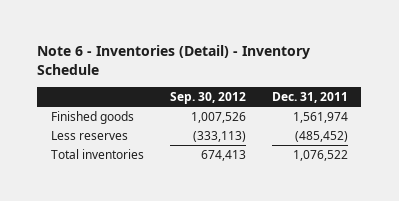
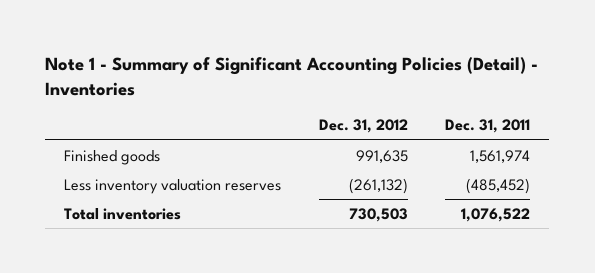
- Note 6 - Inventories (Detail) - Inventory Schedule
+ Note 1 - Summary of Significant Accounting Policies (Detail) - Inventories
- | Sep. 30, 2012 | Dec. 31, 2011
+ | Dec. 31, 2012 | Dec. 31, 2011
- Less reserves | (333,113) | (485,452)
+ Less inventory valuation reserves | (261,132) | (485,452)

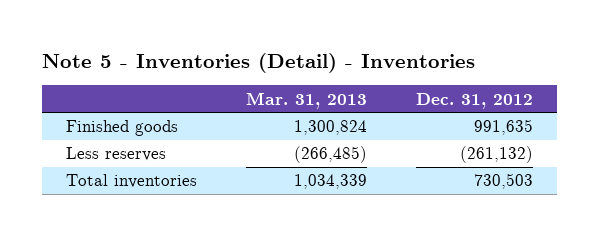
- Note 1 - Summary of Significant Accounting Policies (Detail) - Inventories
+ Note 5 - Inventories (Detail) - Inventories
- | Dec. 31, 2012 | Dec. 31, 2011
+ | Mar. 31, 2013 | Dec. 31, 2012
- Less inventory valuation reserves | (261,132) | (485,452)
+ Less reserves | (266,485) | (261,132)

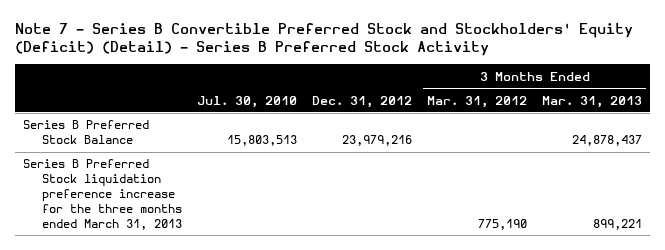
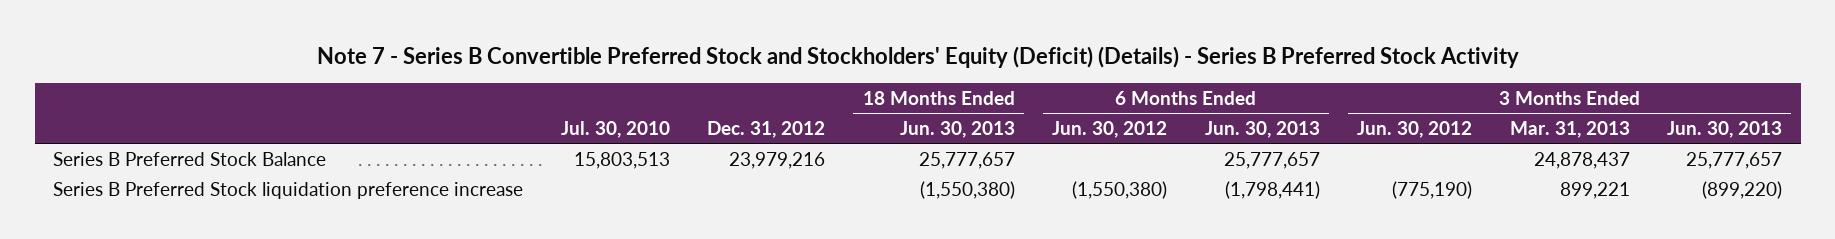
- Note 7 - Series B Convertible Preferred Stock and Stockholders' Equity (Deficit) (Detail) - Series B Preferred Stock Activity
+ Note 7 - Series B Convertible Preferred Stock and Stockholders' Equity (Deficit) (Details) - Series B Preferred Stock Activity
- | Jul. 30, 2010 | Dec. 31, 2012 | 3 Months Ended Mar. 31, 2012 | 3 Months Ended Mar. 31, 2013
+ | Jul. 30, 2010 | Dec. 31, 2012 | 18 Months Ended Jun. 30, 2013 | 6 Months Ended Jun. 30, 2012 | 6 Months Ended Jun. 30, 2013 | 3 Months Ended Jun. 30, 2012 | 3 Months Ended Mar. 31, 2013 | 3 Months Ended Jun. 30, 2013
- Series B Preferred Stock liquidation preference increase for the three months ended March 31, 2013 | | | 775,190 | 899,221
+ Series B Preferred Stock liquidation preference increase | | | (1,550,380) | (1,550,380) | (1,798,441) | (775,190) | 899,221 | (899,220)

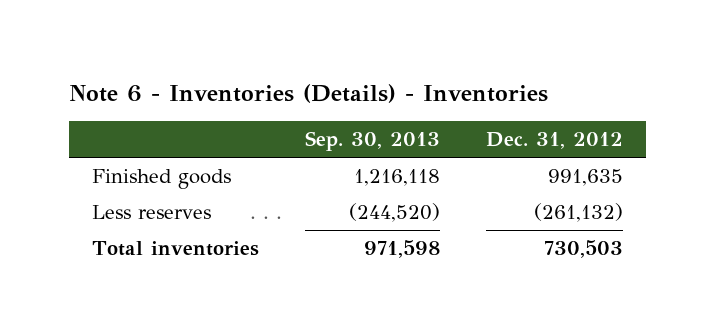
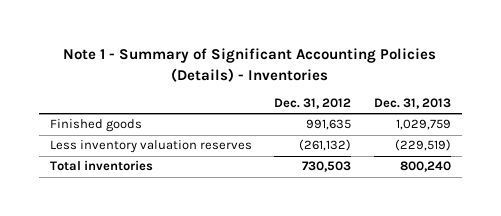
- Note 6 - Inventories (Details) - Inventories
+ Note 1 - Summary of Significant Accounting Policies (Details) - Inventories
- | Sep. 30, 2013 | Dec. 31, 2012
+ | Dec. 31, 2012 | Dec. 31, 2013
- Less reserves | (244,520) | (261,132)
+ Less inventory valuation reserves | (261,132) | (229,519)

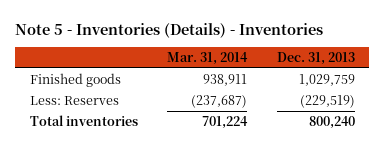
- Note 1 - Summary of Significant Accounting Policies (Details) - Inventories
+ Note 5 - Inventories (Details) - Inventories
- | Dec. 31, 2012 | Dec. 31, 2013
+ | Mar. 31, 2014 | Dec. 31, 2013
- Less inventory valuation reserves | (261,132) | (229,519)
+ Less: Reserves | (237,687) | (229,519)

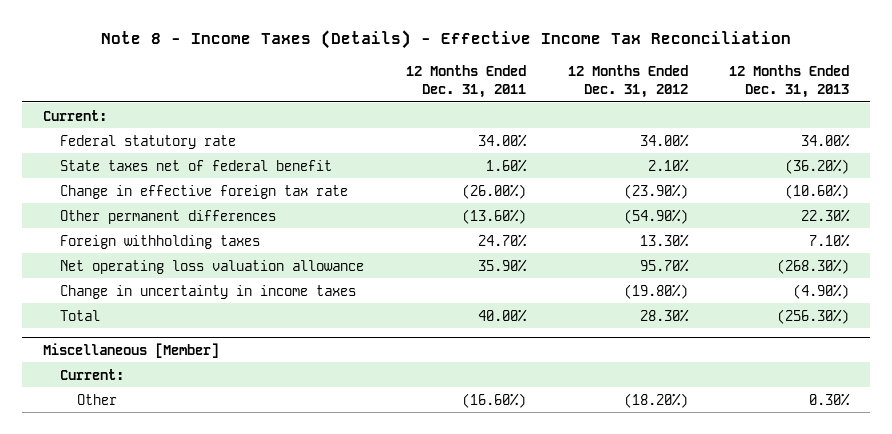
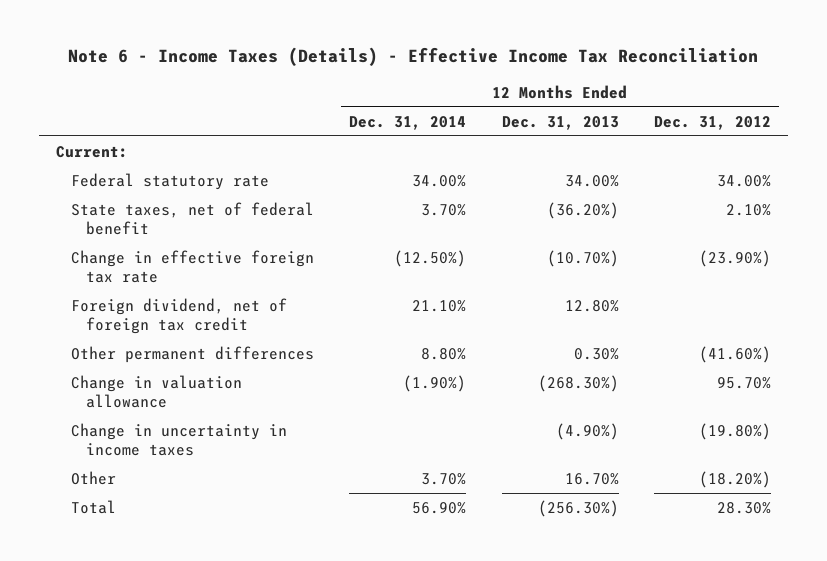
- Note 8 - Income Taxes (Details) - Effective Income Tax Reconciliation
+ Note 6 - Income Taxes (Details) - Effective Income Tax Reconciliation
- | 12 Months Ended Dec. 31, 2011 | 12 Months Ended Dec. 31, 2012 | 12 Months Ended Dec. 31, 2013
+ | 12 Months Ended Dec. 31, 2014 | 12 Months Ended Dec. 31, 2013 | 12 Months Ended Dec. 31, 2012
- State taxes net of federal benefit | 1.60% | 2.10% | (36.20%)
- Change in effective foreign tax rate | (26.00%) | (23.90%) | (10.60%)
- Other permanent differences | (13.60%) | (54.90%) | 22.30%
- Foreign withholding taxes | 24.70% | 13.30% | 7.10%
- Net operating loss valuation allowance | 35.90% | 95.70% | (268.30%)
+ State taxes, net of federal benefit | 3.70% | (36.20%) | 2.10%
+ Change in effective foreign tax rate | (12.50%) | (10.70%) | (23.90%)
+ Foreign dividend, net of foreign tax credit | 21.10% | 12.80% |
+ Other permanent differences | 8.80% | 0.30% | (41.60%)
+ Change in valuation allowance | (1.90%) | (268.30%) | 95.70%
+ Other | 3.70% | 16.70% | (18.20%)
- Miscellaneous [Member]
- Current:
- Other | (16.60%) | (18.20%) | 0.30%

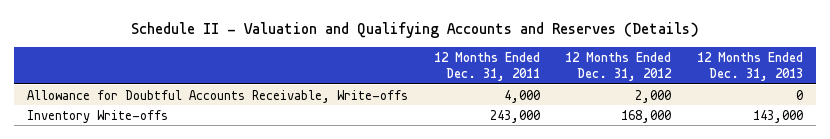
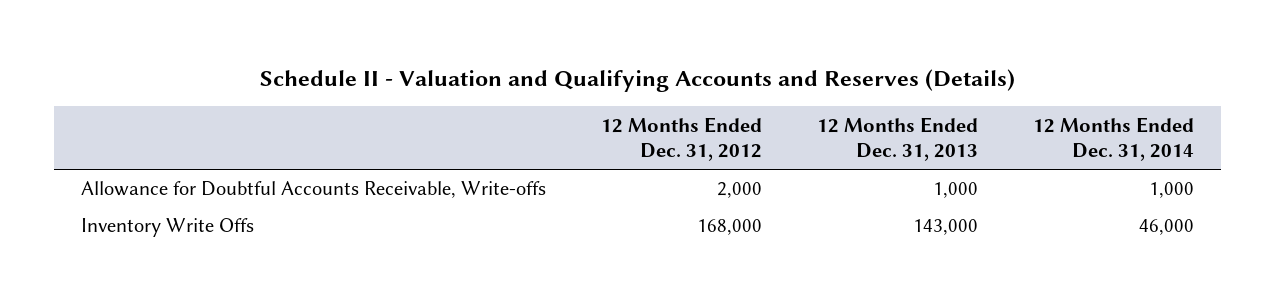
- | 12 Months Ended Dec. 31, 2011 | 12 Months Ended Dec. 31, 2012 | 12 Months Ended Dec. 31, 2013
+ | 12 Months Ended Dec. 31, 2012 | 12 Months Ended Dec. 31, 2013 | 12 Months Ended Dec. 31, 2014
- Allowance for Doubtful Accounts Receivable, Write-offs | 4,000 | 2,000 | 0
- Inventory Write-offs | 243,000 | 168,000 | 143,000
+ Allowance for Doubtful Accounts Receivable, Write-offs | 2,000 | 1,000 | 1,000
+ Inventory Write Offs | 168,000 | 143,000 | 46,000

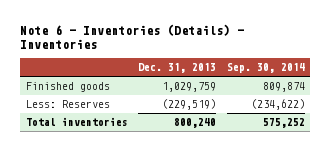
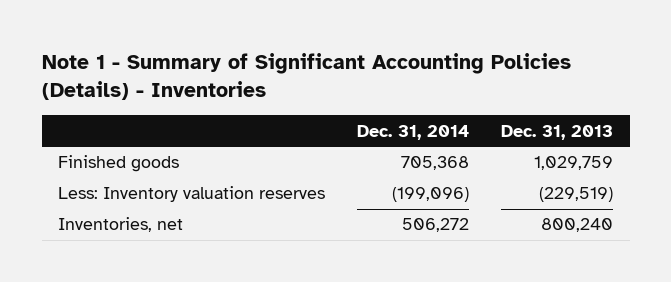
- Note 6 - Inventories (Details) - Inventories
+ Note 1 - Summary of Significant Accounting Policies (Details) - Inventories
- | Dec. 31, 2013 | Sep. 30, 2014
+ | Dec. 31, 2014 | Dec. 31, 2013
- Less: Reserves | (229,519) | (234,622)
- Total inventories | 800,240 | 575,252
+ Less: Inventory valuation reserves | (199,096) | (229,519)
+ Inventories, net | 506,272 | 800,240

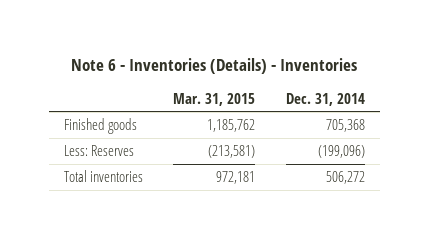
- Note 1 - Summary of Significant Accounting Policies (Details) - Inventories
+ Note 6 - Inventories (Details) - Inventories
- | Dec. 31, 2014 | Dec. 31, 2013
+ | Mar. 31, 2015 | Dec. 31, 2014
- Less: Inventory valuation reserves | (199,096) | (229,519)
- Inventories, net | 506,272 | 800,240
+ Less: Reserves | (213,581) | (199,096)
+ Total inventories | 972,181 | 506,272

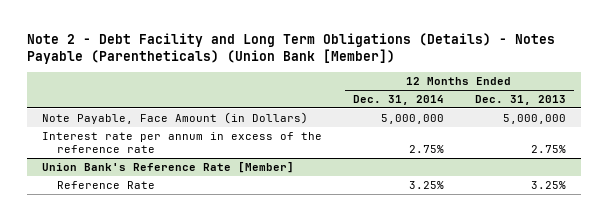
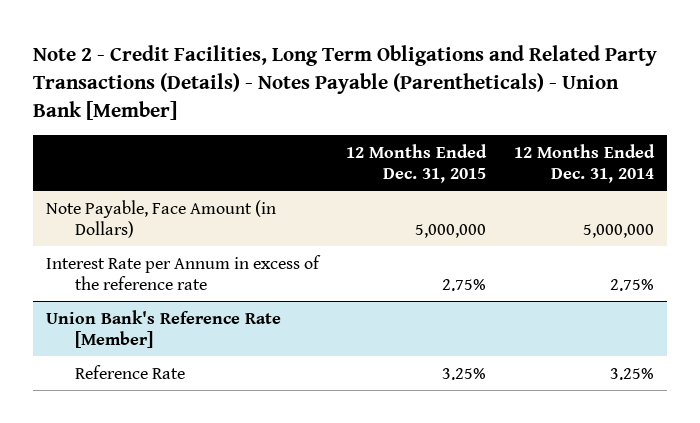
- Note 2 - Debt Facility and Long Term Obligations (Details) - Notes Payable (Parentheticals) (Union Bank [Member])
+ Note 2 - Credit Facilities, Long Term Obligations and Related Party Transactions (Details) - Notes Payable (Parentheticals) - Union Bank [Member]
- | 12 Months Ended Dec. 31, 2014 | 12 Months Ended Dec. 31, 2013
+ | 12 Months Ended Dec. 31, 2015 | 12 Months Ended Dec. 31, 2014
- Interest rate per annum in excess of the reference rate | 2.75% | 2.75%
+ Interest Rate per Annum in excess of the reference rate | 2.75% | 2.75%

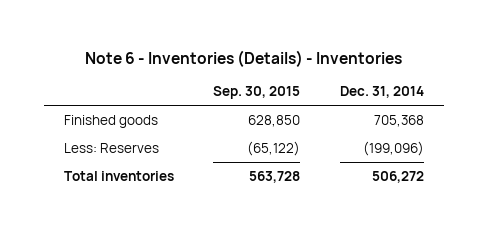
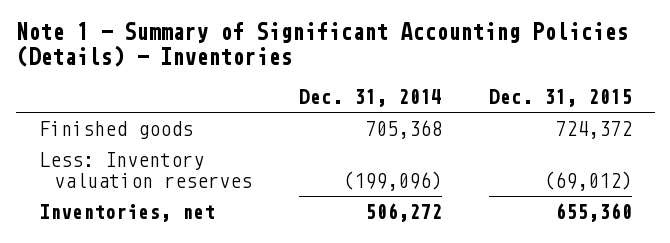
- Note 6 - Inventories (Details) - Inventories
+ Note 1 - Summary of Significant Accounting Policies (Details) - Inventories
- | Sep. 30, 2015 | Dec. 31, 2014
+ | Dec. 31, 2014 | Dec. 31, 2015
- Less: Reserves | (65,122) | (199,096)
- Total inventories | 563,728 | 506,272
+ Less: Inventory valuation reserves | (199,096) | (69,012)
+ Inventories, net | 506,272 | 655,360

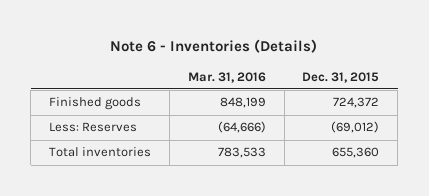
- Note 1 - Summary of Significant Accounting Policies (Details) - Inventories
+ Note 6 - Inventories (Details)
- | Dec. 31, 2014 | Dec. 31, 2015
+ | Mar. 31, 2016 | Dec. 31, 2015
- Less: Inventory valuation reserves | (199,096) | (69,012)
- Inventories, net | 506,272 | 655,360
+ Less: Reserves | (64,666) | (69,012)
+ Total inventories | 783,533 | 655,360

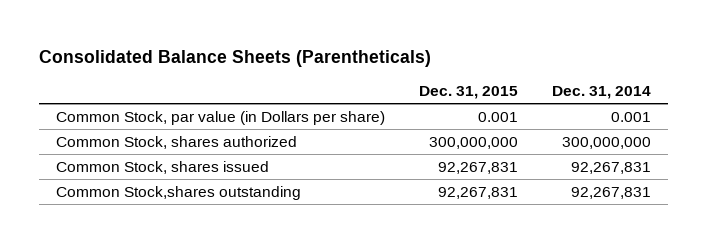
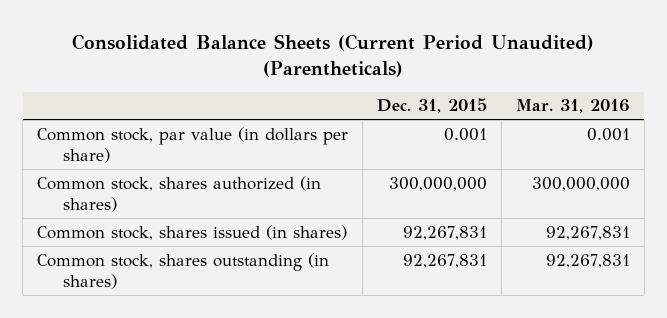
- Consolidated Balance Sheets (Parentheticals)
+ Consolidated Balance Sheets (Current Period Unaudited) (Parentheticals)
- | Dec. 31, 2015 | Dec. 31, 2014
+ | Dec. 31, 2015 | Mar. 31, 2016
- Common Stock, par value (in Dollars per share) | 0.001 | 0.001
- Common Stock, shares authorized | 300,000,000 | 300,000,000
- Common Stock, shares issued | 92,267,831 | 92,267,831
- Common Stock,shares outstanding | 92,267,831 | 92,267,831
+ Common stock, par value (in dollars per share) | 0.001 | 0.001
+ Common stock, shares authorized (in shares) | 300,000,000 | 300,000,000
+ Common stock, shares issued (in shares) | 92,267,831 | 92,267,831
+ Common stock, shares outstanding (in shares) | 92,267,831 | 92,267,831

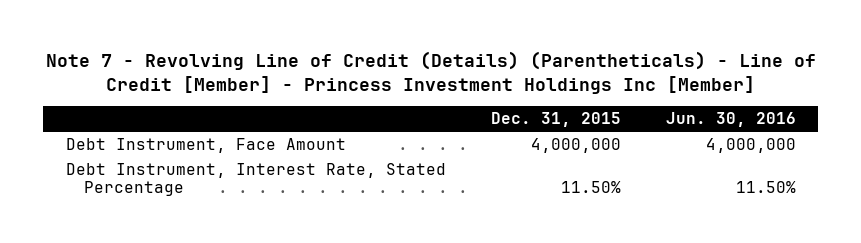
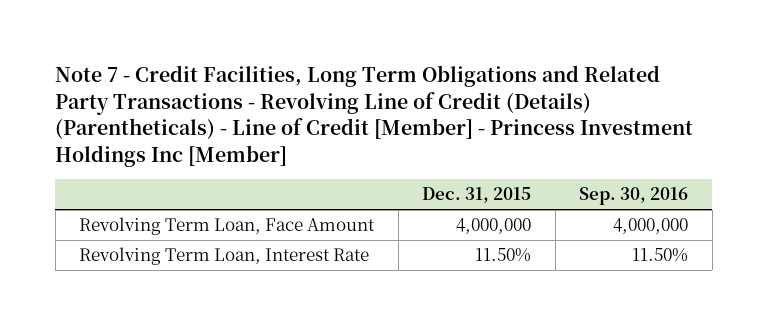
- Note 7 - Revolving Line of Credit (Details) (Parentheticals) - Line of Credit [Member] - Princess Investment Holdings Inc [Member]
+ Note 7 - Credit Facilities, Long Term Obligations and Related Party Transactions - Revolving Line of Credit (Details) (Parentheticals) - Line of Credit [Member] - Princess Investment Holdings Inc [Member]
- | Dec. 31, 2015 | Jun. 30, 2016
+ | Dec. 31, 2015 | Sep. 30, 2016
- Debt Instrument, Face Amount | 4,000,000 | 4,000,000
- Debt Instrument, Interest Rate, Stated Percentage | 11.50% | 11.50%
+ Revolving Term Loan, Face Amount | 4,000,000 | 4,000,000
+ Revolving Term Loan, Interest Rate | 11.50% | 11.50%

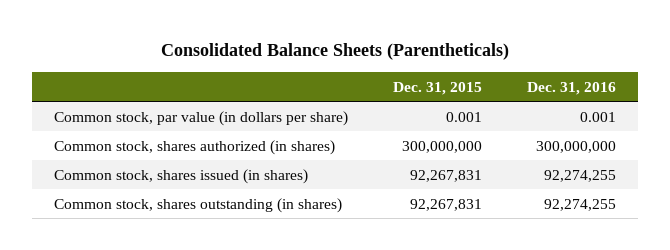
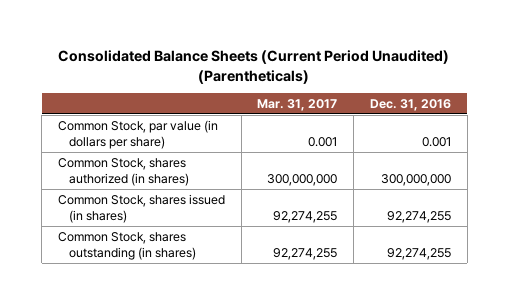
- Consolidated Balance Sheets (Parentheticals)
+ Consolidated Balance Sheets (Current Period Unaudited) (Parentheticals)
- | Dec. 31, 2015 | Dec. 31, 2016
+ | Mar. 31, 2017 | Dec. 31, 2016
- Common stock, par value (in dollars per share) | 0.001 | 0.001
- Common stock, shares authorized (in shares) | 300,000,000 | 300,000,000
- Common stock, shares issued (in shares) | 92,267,831 | 92,274,255
- Common stock, shares outstanding (in shares) | 92,267,831 | 92,274,255
+ Common Stock, par value (in dollars per share) | 0.001 | 0.001
+ Common Stock, shares authorized (in shares) | 300,000,000 | 300,000,000
+ Common Stock, shares issued (in shares) | 92,274,255 | 92,274,255
+ Common Stock, shares outstanding (in shares) | 92,274,255 | 92,274,255

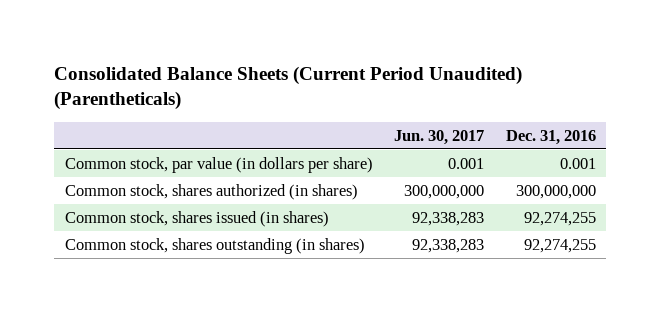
- | Mar. 31, 2017 | Dec. 31, 2016
+ | Jun. 30, 2017 | Dec. 31, 2016
- Common Stock, par value (in dollars per share) | 0.001 | 0.001
- Common Stock, shares authorized (in shares) | 300,000,000 | 300,000,000
- Common Stock, shares issued (in shares) | 92,274,255 | 92,274,255
- Common Stock, shares outstanding (in shares) | 92,274,255 | 92,274,255
+ Common stock, par value (in dollars per share) | 0.001 | 0.001
+ Common stock, shares authorized (in shares) | 300,000,000 | 300,000,000
+ Common stock, shares issued (in shares) | 92,338,283 | 92,274,255
+ Common stock, shares outstanding (in shares) | 92,338,283 | 92,274,255

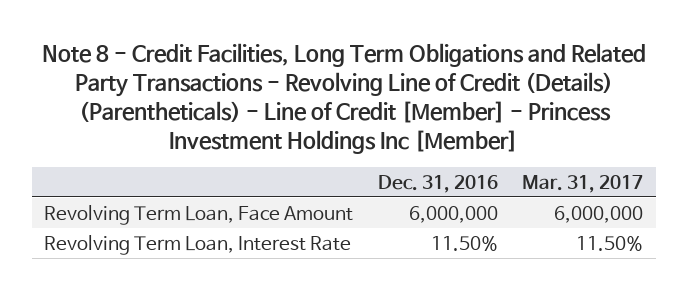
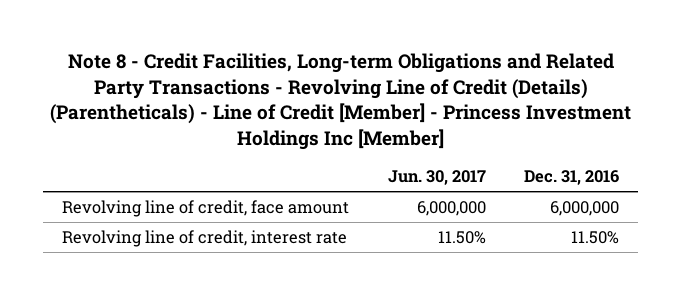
- Note 8 - Credit Facilities, Long Term Obligations and Related Party Transactions - Revolving Line of Credit (Details) (Parentheticals) - Line of Credit [Member] - Princess Investment Holdings Inc [Member]
+ Note 8 - Credit Facilities, Long-term Obligations and Related Party Transactions - Revolving Line of Credit (Details) (Parentheticals) - Line of Credit [Member] - Princess Investment Holdings Inc [Member]
- | Dec. 31, 2016 | Mar. 31, 2017
+ | Jun. 30, 2017 | Dec. 31, 2016
- Revolving Term Loan, Face Amount | 6,000,000 | 6,000,000
- Revolving Term Loan, Interest Rate | 11.50% | 11.50%
+ Revolving line of credit, face amount | 6,000,000 | 6,000,000
+ Revolving line of credit, interest rate | 11.50% | 11.50%

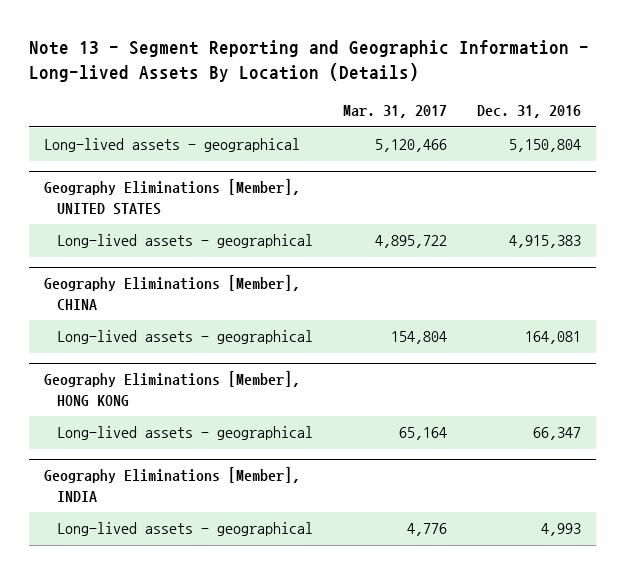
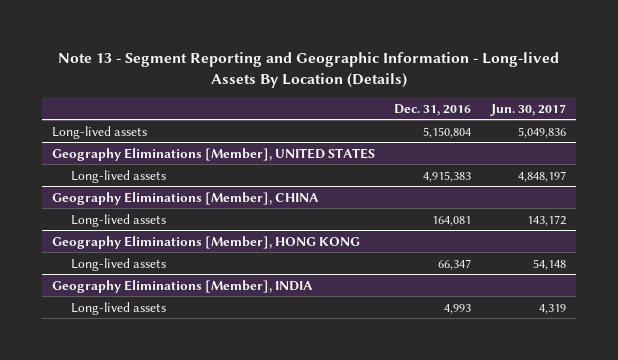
- | Mar. 31, 2017 | Dec. 31, 2016
+ | Dec. 31, 2016 | Jun. 30, 2017
- Long-lived assets - geographical | 5,120,466 | 5,150,804
+ Long-lived assets | 5,150,804 | 5,049,836
@ Geography Eliminations [Member], UNITED STATES
- Long-lived assets - geographical | 4,895,722 | 4,915,383
+ Long-lived assets | 4,915,383 | 4,848,197
@ Geography Eliminations [Member], CHINA
- Long-lived assets - geographical | 154,804 | 164,081
+ Long-lived assets | 164,081 | 143,172
@ Geography Eliminations [Member], HONG KONG
- Long-lived assets - geographical | 65,164 | 66,347
+ Long-lived assets | 66,347 | 54,148
@ Geography Eliminations [Member], INDIA
- Long-lived assets - geographical | 4,776 | 4,993
+ Long-lived assets | 4,993 | 4,319

